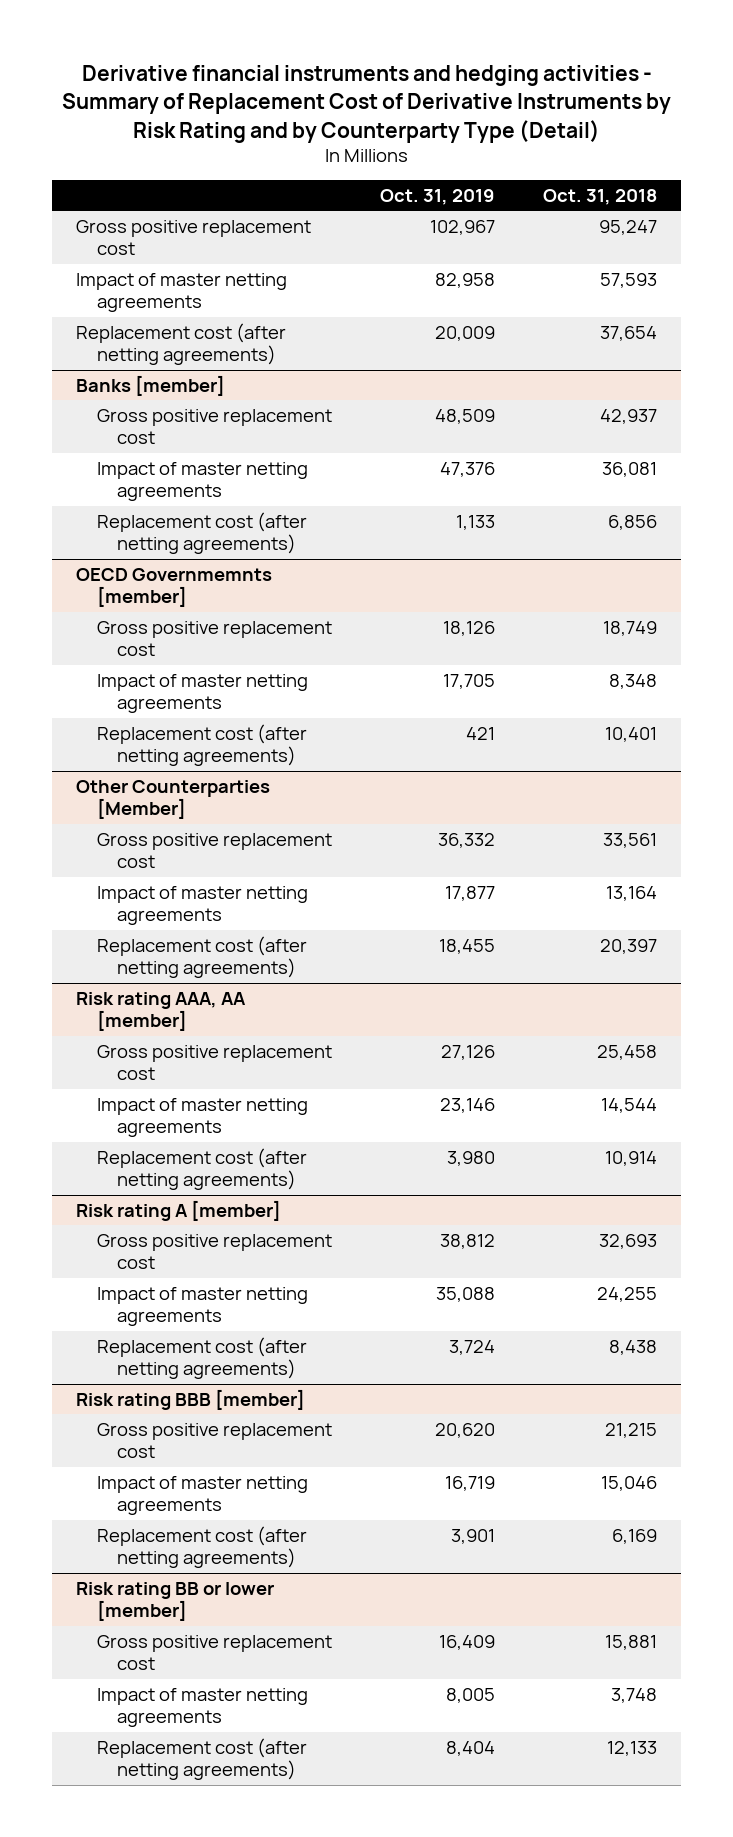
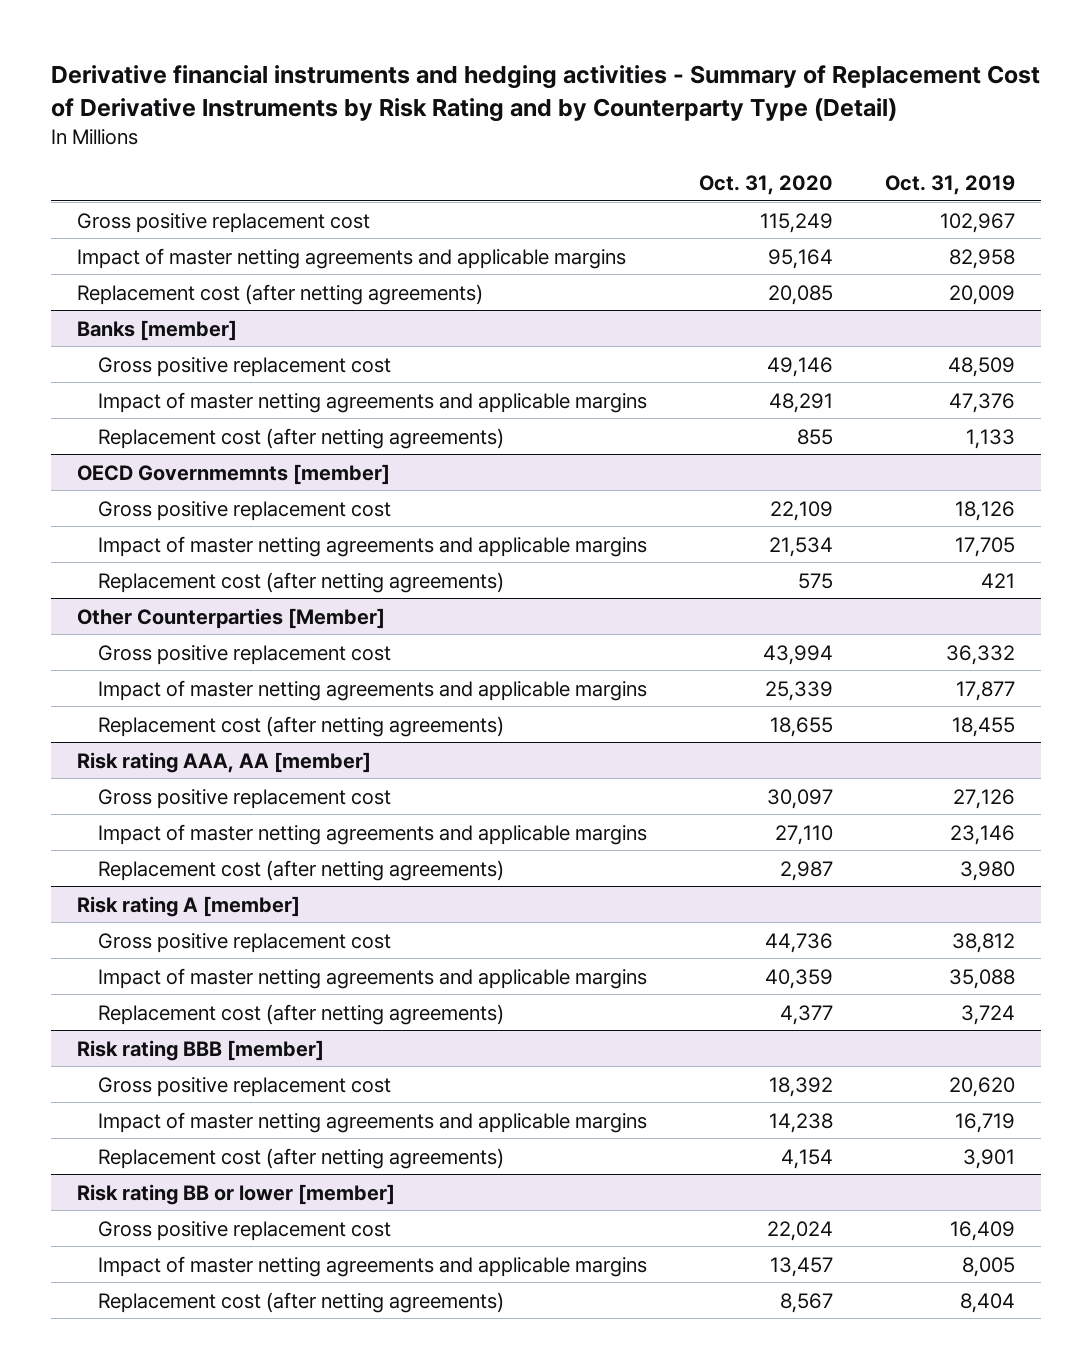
- | Oct. 31, 2019 | Oct. 31, 2018
+ | Oct. 31, 2020 | Oct. 31, 2019
- Impact of master netting agreements | 82,958 | 57,593
+ Impact of master netting agreements and applicable margins | 95,164 | 82,958
@ Banks [member]
- Impact of master netting agreements | 47,376 | 36,081
+ Impact of master netting agreements and applicable margins | 48,291 | 47,376
@ OECD Governmemnts [member]
- Impact of master netting agreements | 17,705 | 8,348
+ Impact of master netting agreements and applicable margins | 21,534 | 17,705
@ Other Counterparties [Member]
- Impact of master netting agreements | 17,877 | 13,164
+ Impact of master netting agreements and applicable margins | 25,339 | 17,877
@ Risk rating AAA, AA [member]
- Impact of master netting agreements | 23,146 | 14,544
+ Impact of master netting agreements and applicable margins | 27,110 | 23,146
@ Risk rating A [member]
- Impact of master netting agreements | 35,088 | 24,255
+ Impact of master netting agreements and applicable margins | 40,359 | 35,088
@ Risk rating BBB [member]
- Impact of master netting agreements | 16,719 | 15,046
+ Impact of master netting agreements and applicable margins | 14,238 | 16,719
@ Risk rating BB or lower [member]
- Impact of master netting agreements | 8,005 | 3,748
+ Impact of master netting agreements and applicable margins | 13,457 | 8,005

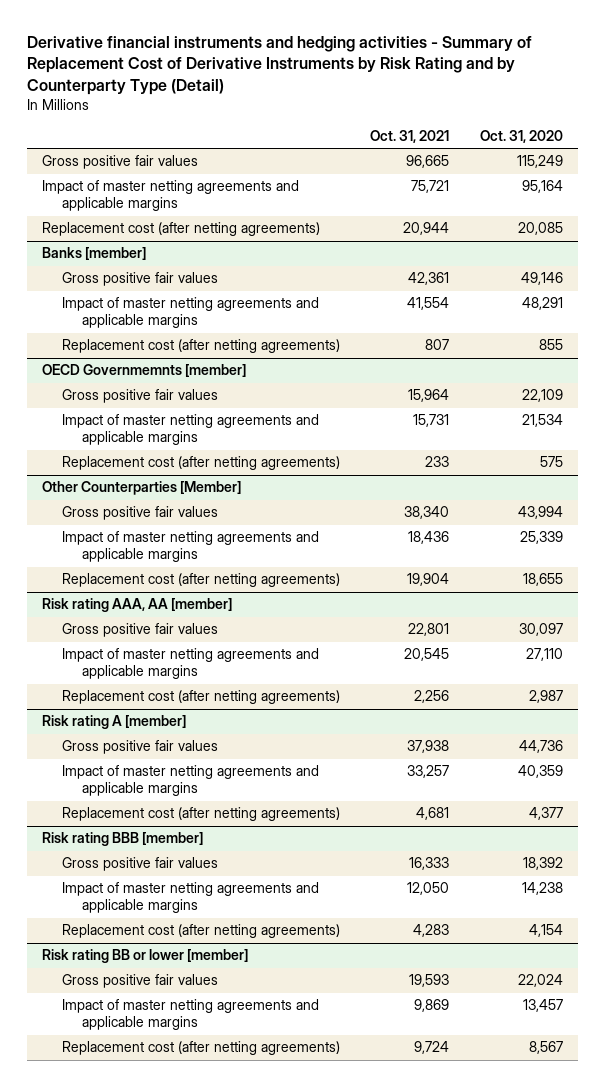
- | Oct. 31, 2020 | Oct. 31, 2019
+ | Oct. 31, 2021 | Oct. 31, 2020
- Gross positive replacement cost | 115,249 | 102,967
+ Gross positive fair values | 96,665 | 115,249
@ Banks [member]
- Gross positive replacement cost | 49,146 | 48,509
+ Gross positive fair values | 42,361 | 49,146
@ OECD Governmemnts [member]
- Gross positive replacement cost | 22,109 | 18,126
+ Gross positive fair values | 15,964 | 22,109
@ Other Counterparties [Member]
- Gross positive replacement cost | 43,994 | 36,332
+ Gross positive fair values | 38,340 | 43,994
@ Risk rating AAA, AA [member]
- Gross positive replacement cost | 30,097 | 27,126
+ Gross positive fair values | 22,801 | 30,097
@ Risk rating A [member]
- Gross positive replacement cost | 44,736 | 38,812
+ Gross positive fair values | 37,938 | 44,736
@ Risk rating BBB [member]
- Gross positive replacement cost | 18,392 | 20,620
+ Gross positive fair values | 16,333 | 18,392
@ Risk rating BB or lower [member]
- Gross positive replacement cost | 22,024 | 16,409
+ Gross positive fair values | 19,593 | 22,024

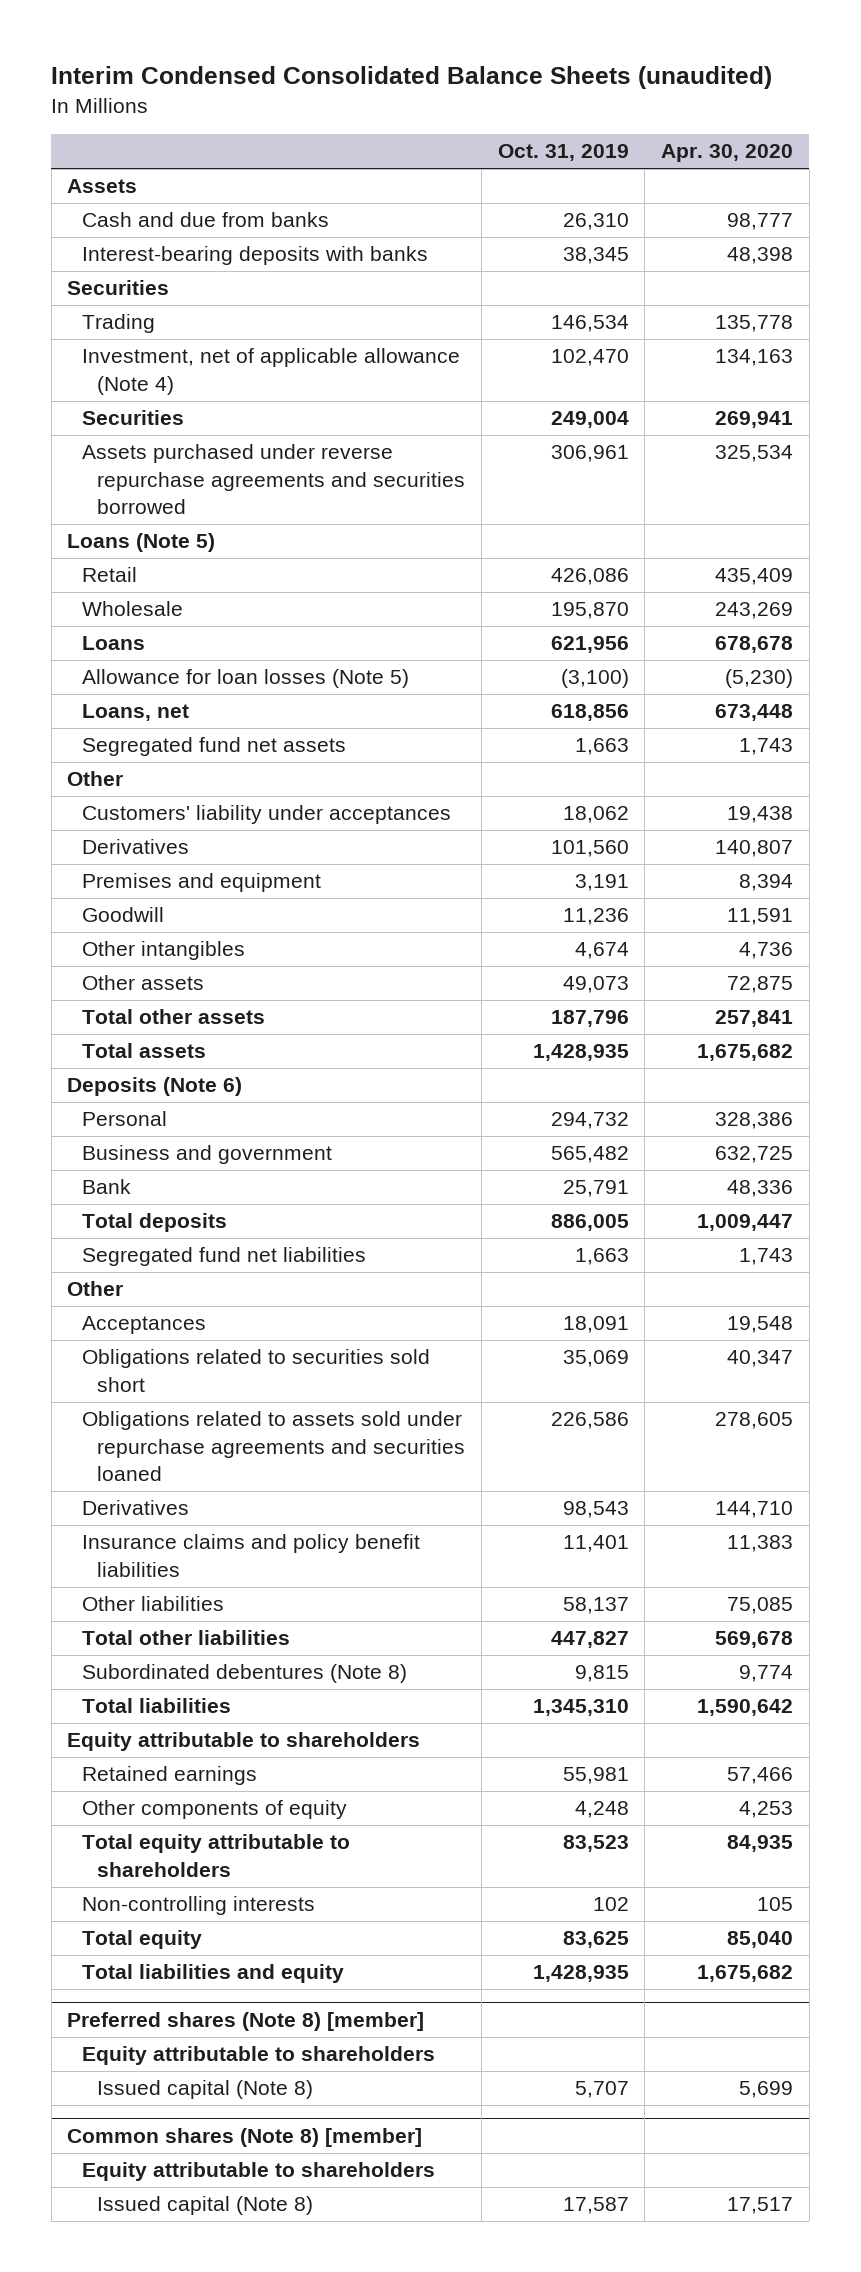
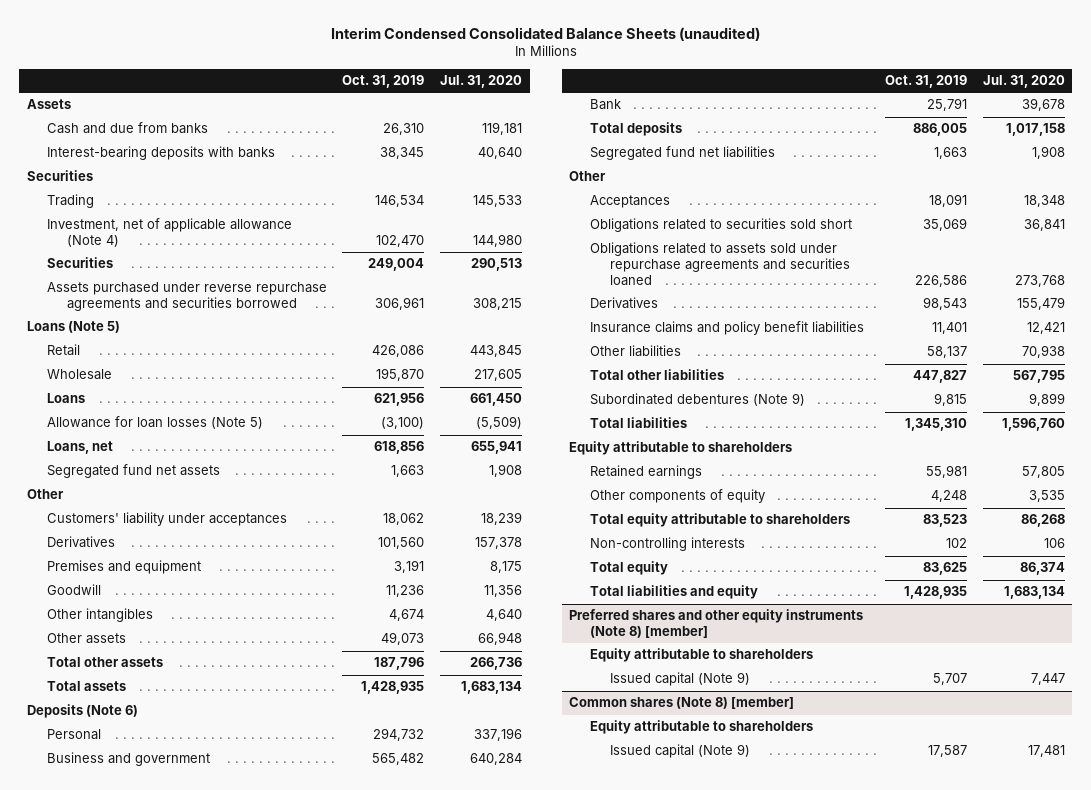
- | Oct. 31, 2019 | Apr. 30, 2020
+ | Oct. 31, 2019 | Jul. 31, 2020
- Subordinated debentures (Note 8) | 9,815 | 9,774
+ Subordinated debentures (Note 9) | 9,815 | 9,899
- Preferred shares (Note 8) [member]
+ Preferred shares and other equity instruments (Note 8) [member]
- Issued capital (Note 8) | 5,707 | 5,699
+ Issued capital (Note 9) | 5,707 | 7,447
@ Common shares (Note 8) [member]
- Issued capital (Note 8) | 17,587 | 17,517
+ Issued capital (Note 9) | 17,587 | 17,481

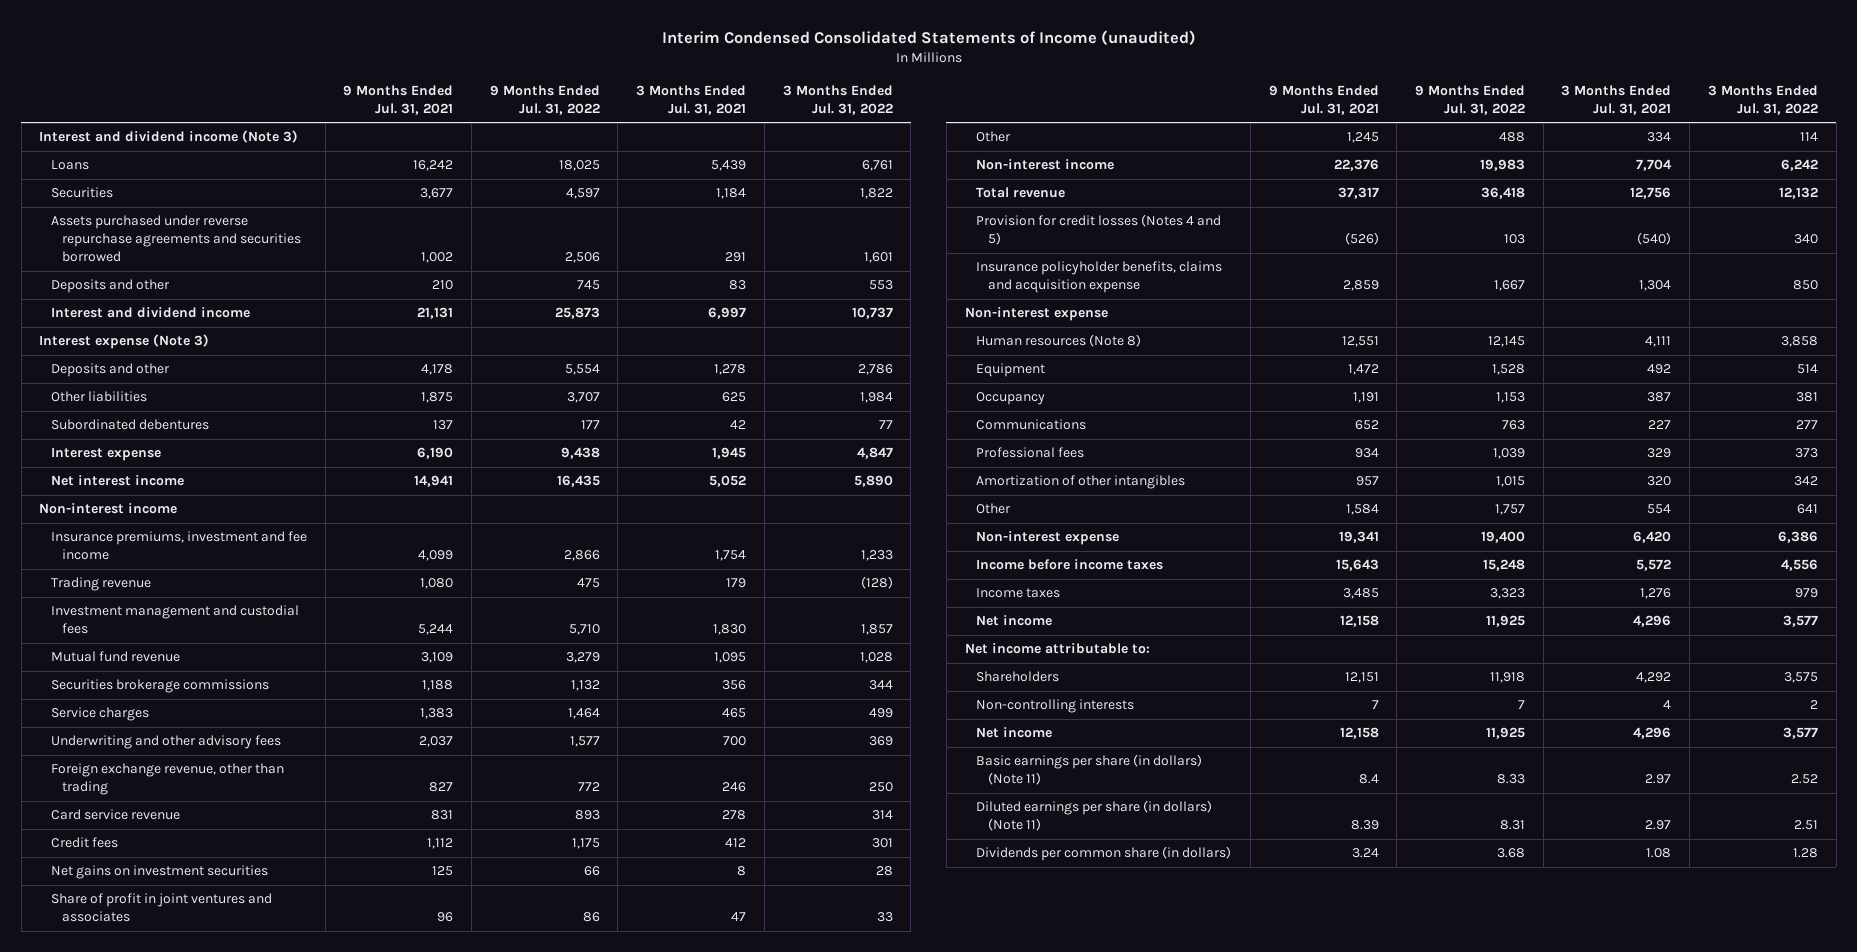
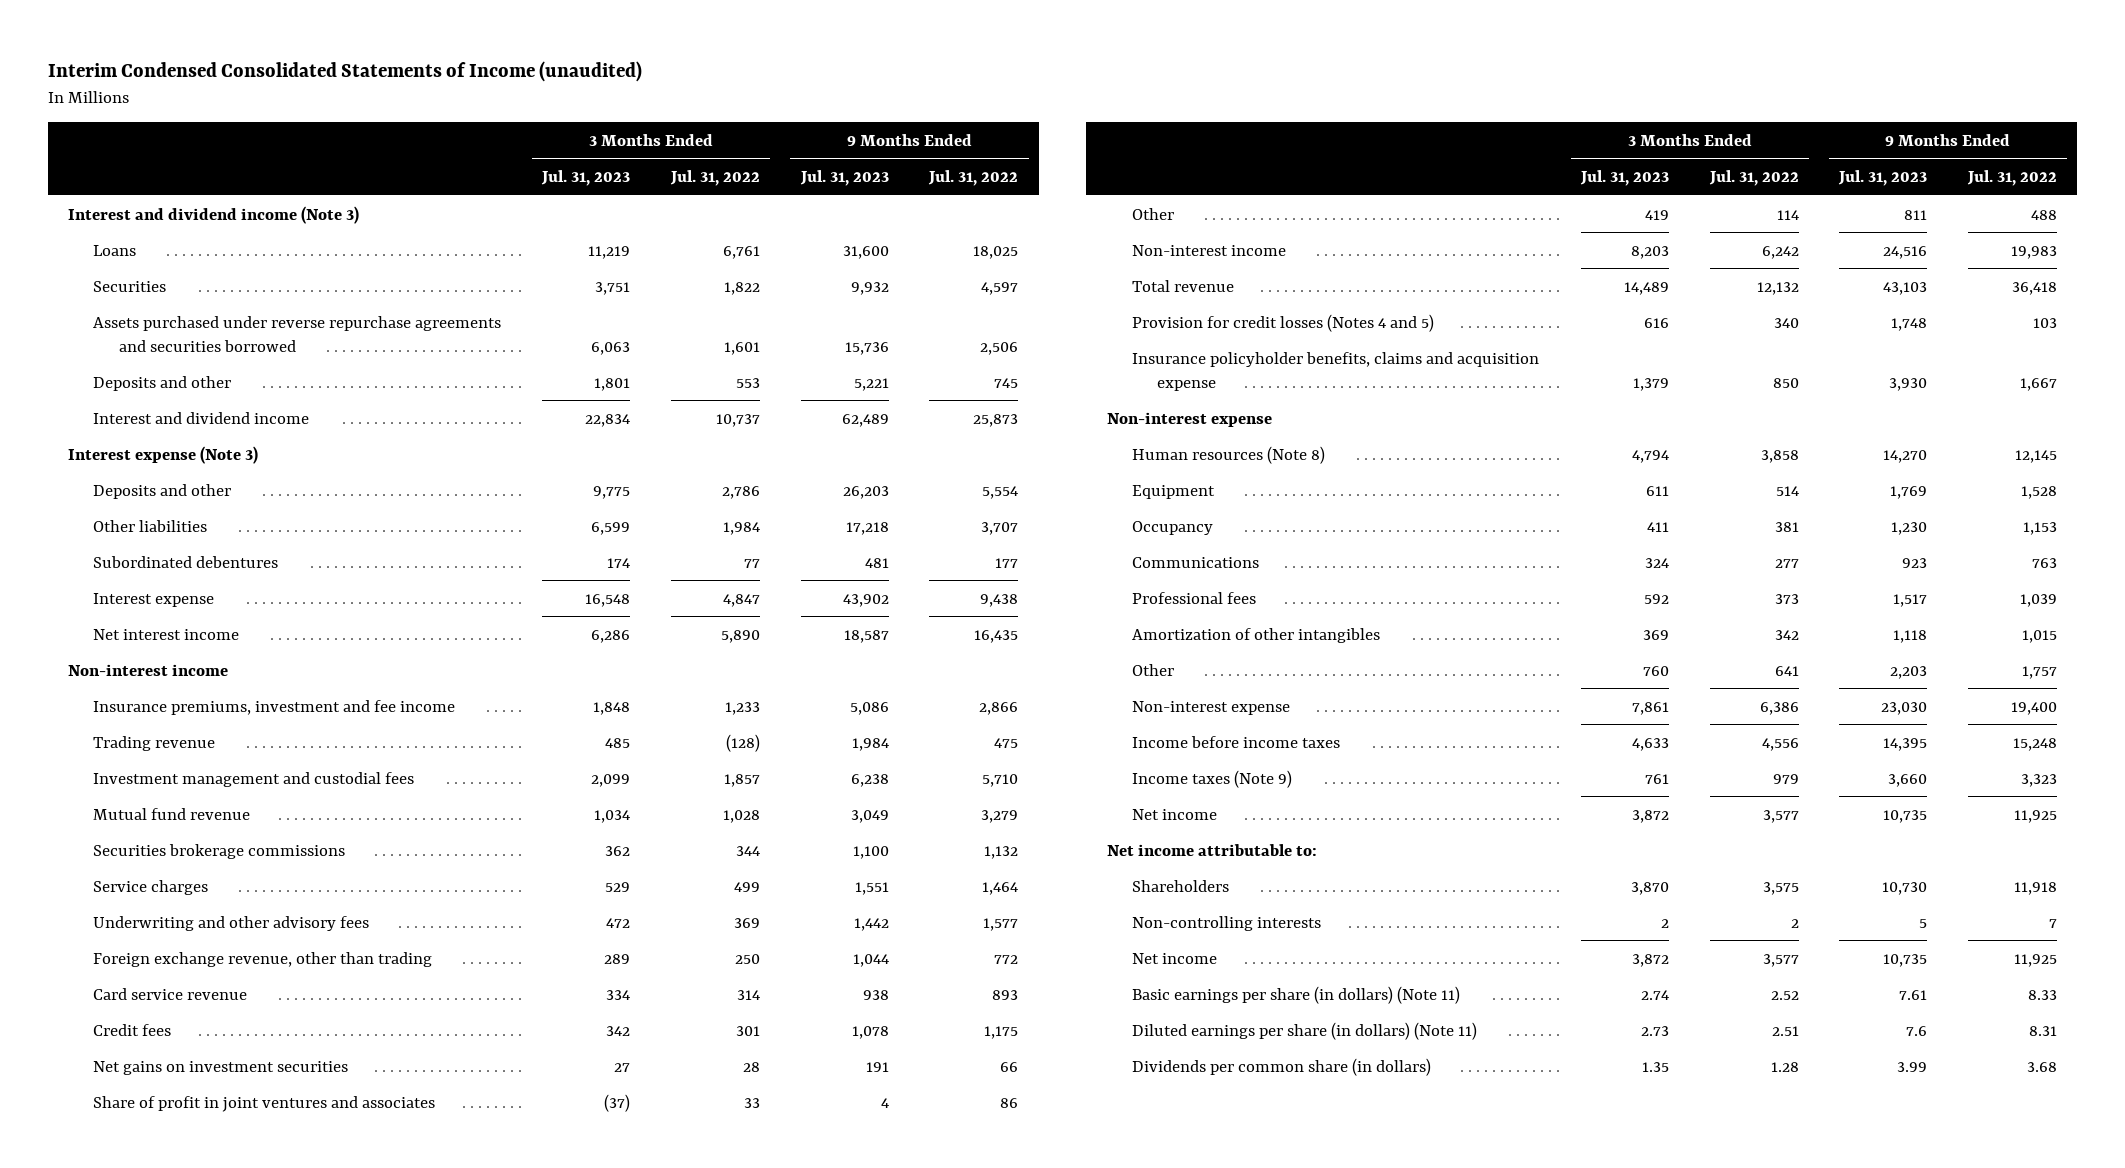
- | 9 Months Ended Jul. 31, 2021 | 9 Months Ended Jul. 31, 2022 | 3 Months Ended Jul. 31, 2021 | 3 Months Ended Jul. 31, 2022
+ | 3 Months Ended Jul. 31, 2023 | 3 Months Ended Jul. 31, 2022 | 9 Months Ended Jul. 31, 2023 | 9 Months Ended Jul. 31, 2022
- Income taxes | 3,485 | 3,323 | 1,276 | 979
+ Income taxes (Note 9) | 761 | 979 | 3,660 | 3,323

